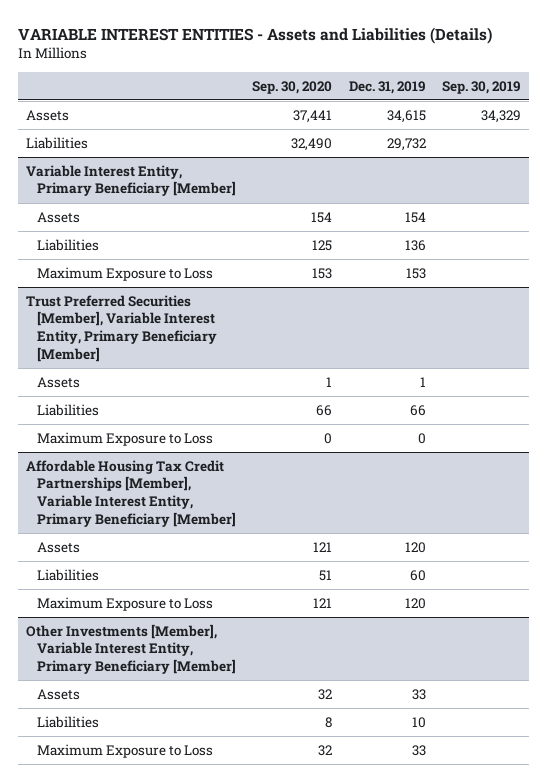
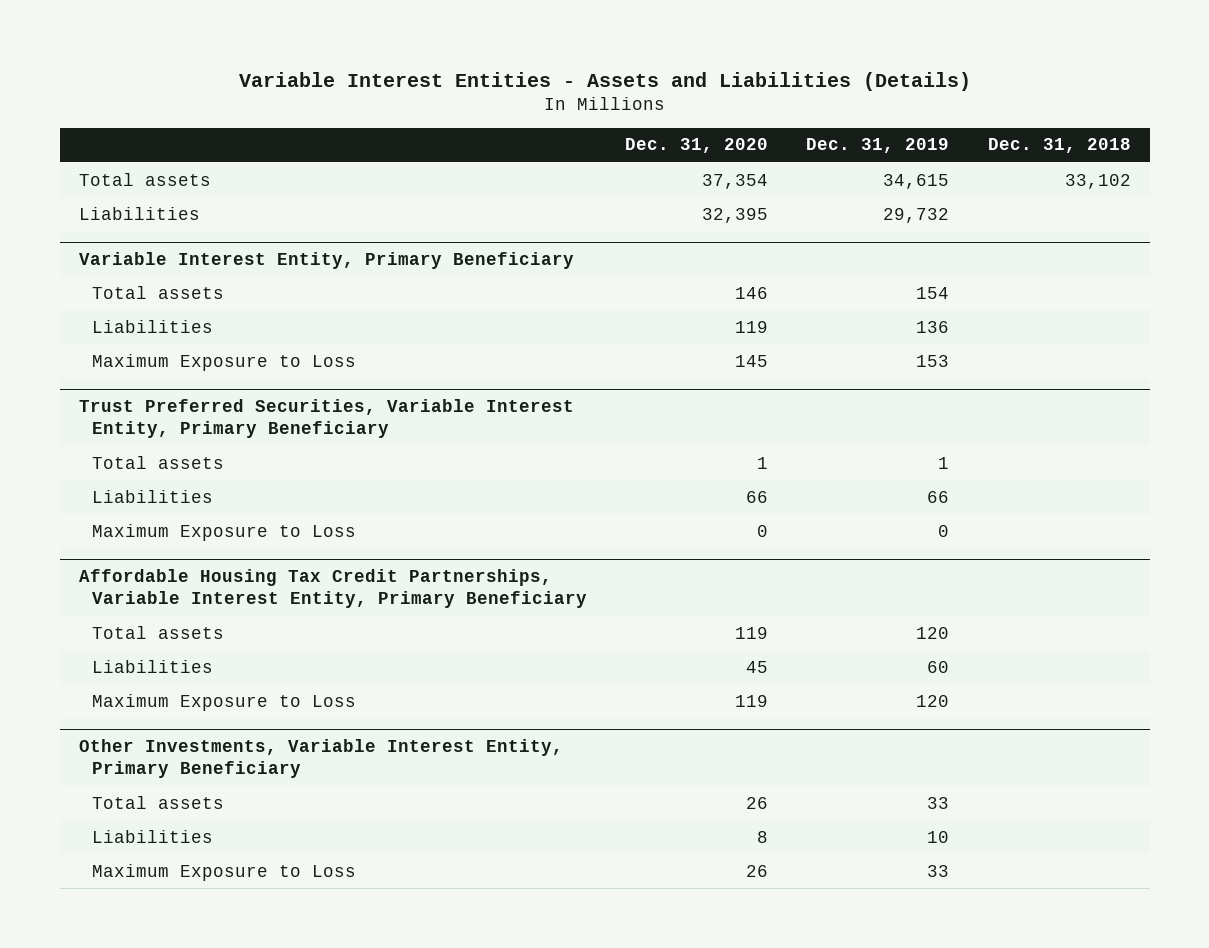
- VARIABLE INTEREST ENTITIES - Assets and Liabilities (Details)
+ Variable Interest Entities - Assets and Liabilities (Details)
- | Sep. 30, 2020 | Dec. 31, 2019 | Sep. 30, 2019
+ | Dec. 31, 2020 | Dec. 31, 2019 | Dec. 31, 2018
- Assets | 37,441 | 34,615 | 34,329
+ Total assets | 37,354 | 34,615 | 33,102
- Variable Interest Entity, Primary Beneficiary [Member]
- Assets | 154 | 154 |
+ Variable Interest Entity, Primary Beneficiary
+ Total assets | 146 | 154 |
- Trust Preferred Securities [Member], Variable Interest Entity, Primary Beneficiary [Member]
- Assets | 1 | 1 |
+ Trust Preferred Securities, Variable Interest Entity, Primary Beneficiary
+ Total assets | 1 | 1 |
- Affordable Housing Tax Credit Partnerships [Member], Variable Interest Entity, Primary Beneficiary [Member]
- Assets | 121 | 120 |
+ Affordable Housing Tax Credit Partnerships, Variable Interest Entity, Primary Beneficiary
+ Total assets | 119 | 120 |
- Other Investments [Member], Variable Interest Entity, Primary Beneficiary [Member]
- Assets | 32 | 33 |
+ Other Investments, Variable Interest Entity, Primary Beneficiary
+ Total assets | 26 | 33 |

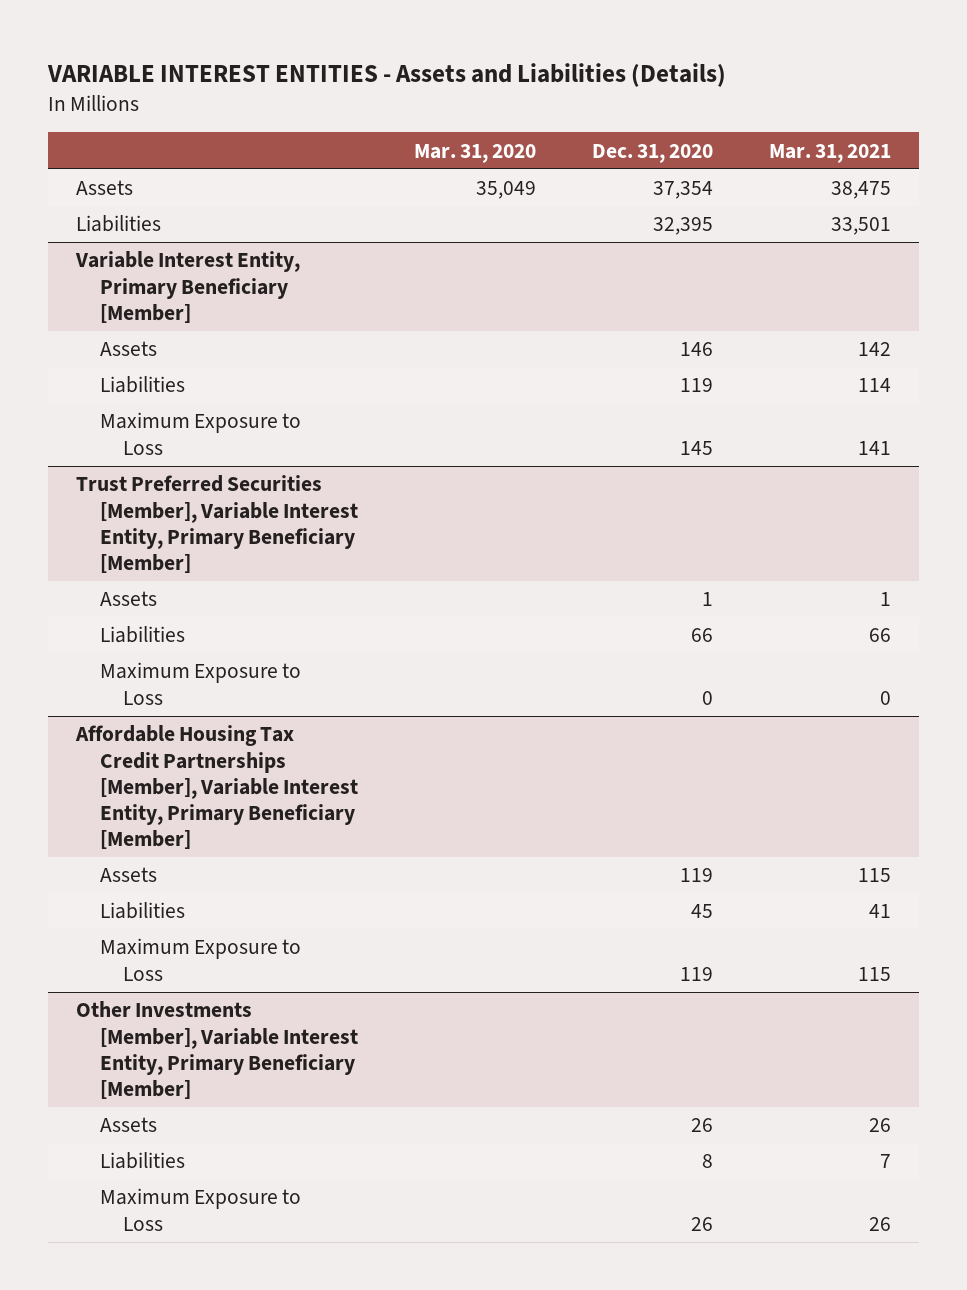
- Variable Interest Entities - Assets and Liabilities (Details)
+ VARIABLE INTEREST ENTITIES - Assets and Liabilities (Details)
- | Dec. 31, 2020 | Dec. 31, 2019 | Dec. 31, 2018
+ | Mar. 31, 2020 | Dec. 31, 2020 | Mar. 31, 2021
- Total assets | 37,354 | 34,615 | 33,102
+ Assets | 35,049 | 37,354 | 38,475
- Variable Interest Entity, Primary Beneficiary
- Total assets | 146 | 154 |
+ Variable Interest Entity, Primary Beneficiary [Member]
+ Assets | | 146 | 142
- Trust Preferred Securities, Variable Interest Entity, Primary Beneficiary
- Total assets | 1 | 1 |
+ Trust Preferred Securities [Member], Variable Interest Entity, Primary Beneficiary [Member]
+ Assets | | 1 | 1
- Affordable Housing Tax Credit Partnerships, Variable Interest Entity, Primary Beneficiary
- Total assets | 119 | 120 |
+ Affordable Housing Tax Credit Partnerships [Member], Variable Interest Entity, Primary Beneficiary [Member]
+ Assets | | 119 | 115
- Other Investments, Variable Interest Entity, Primary Beneficiary
- Total assets | 26 | 33 |
+ Other Investments [Member], Variable Interest Entity, Primary Beneficiary [Member]
+ Assets | | 26 | 26

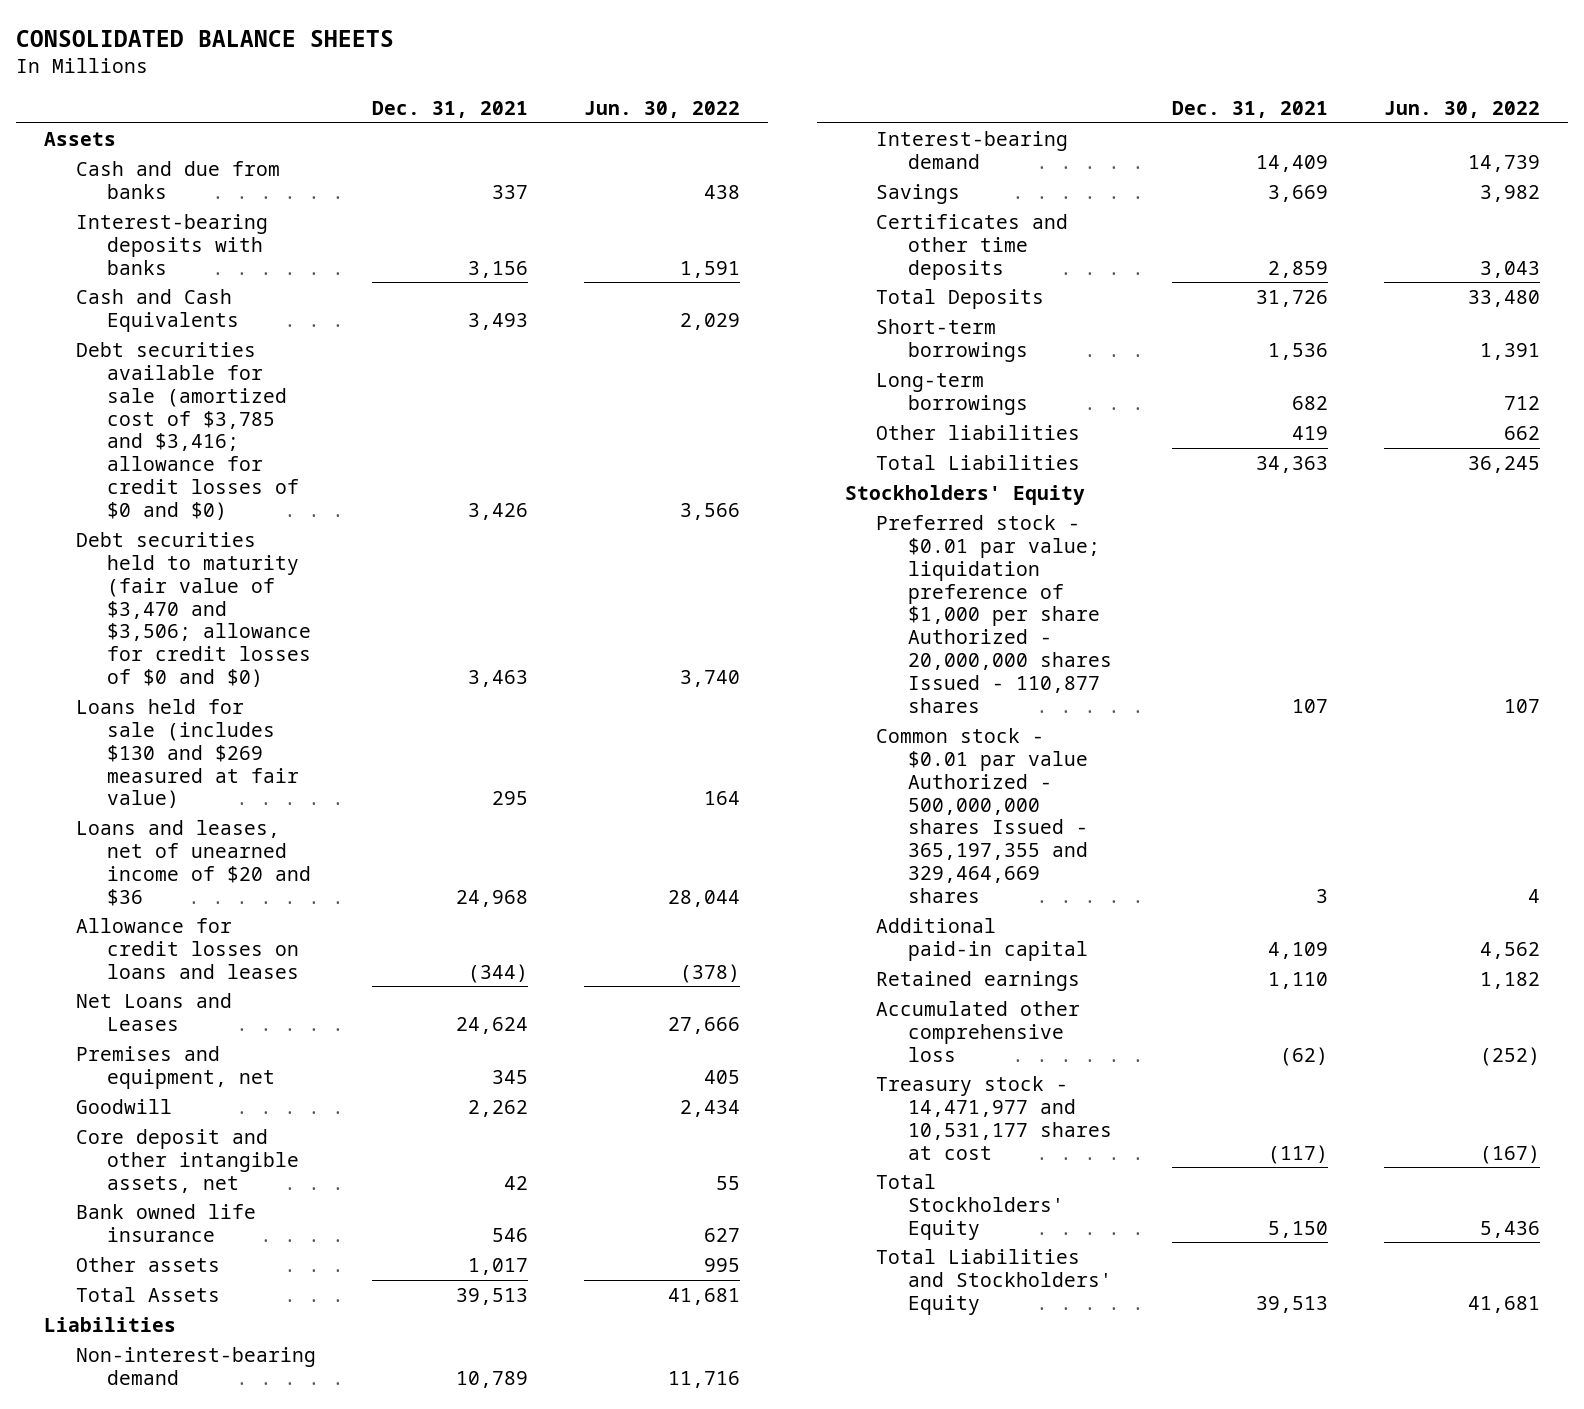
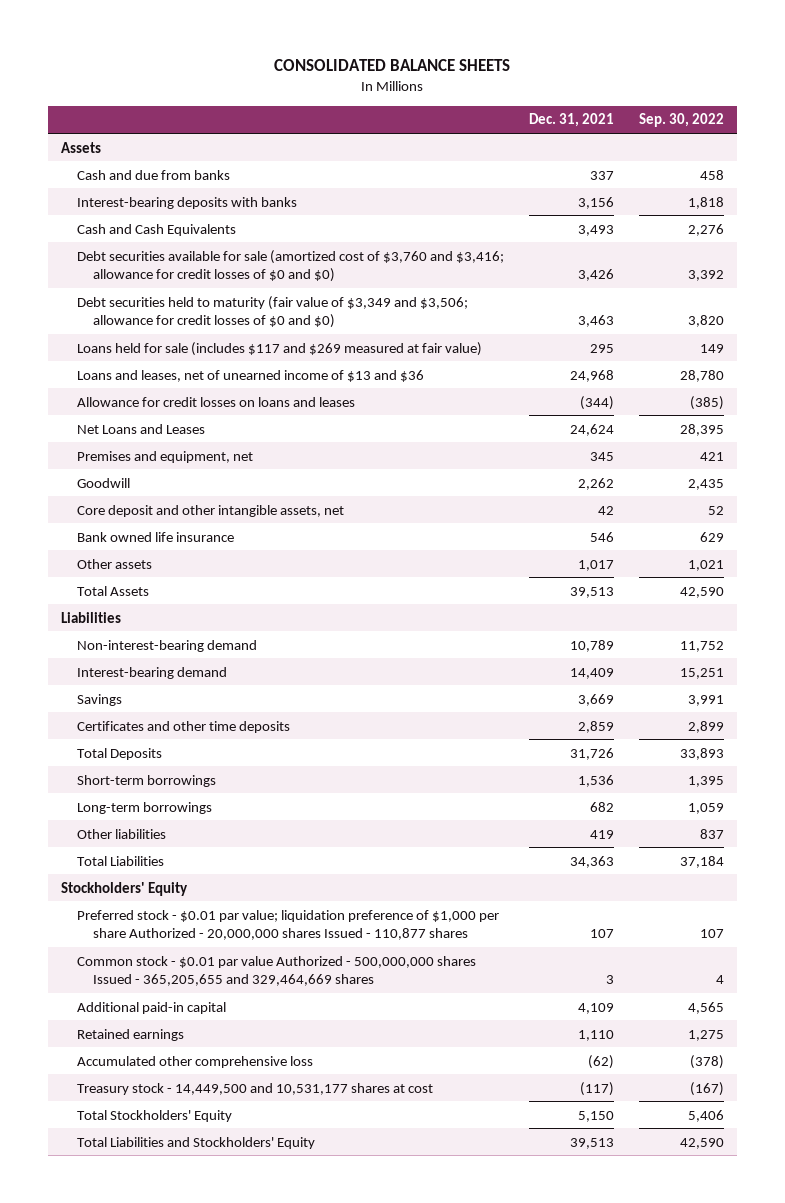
- | Dec. 31, 2021 | Jun. 30, 2022
+ | Dec. 31, 2021 | Sep. 30, 2022
- Debt securities available for sale (amortized cost of $3,785 and $3,416; allowance for credit losses of $0 and $0) | 3,426 | 3,566
- Debt securities held to maturity (fair value of $3,470 and $3,506; allowance for credit losses of $0 and $0) | 3,463 | 3,740
- Loans held for sale (includes $130 and $269 measured at fair value) | 295 | 164
- Loans and leases, net of unearned income of $20 and $36 | 24,968 | 28,044
+ Debt securities available for sale (amortized cost of $3,760 and $3,416; allowance for credit losses of $0 and $0) | 3,426 | 3,392
+ Debt securities held to maturity (fair value of $3,349 and $3,506; allowance for credit losses of $0 and $0) | 3,463 | 3,820
+ Loans held for sale (includes $117 and $269 measured at fair value) | 295 | 149
+ Loans and leases, net of unearned income of $13 and $36 | 24,968 | 28,780
- Common stock - $0.01 par value Authorized - 500,000,000 shares Issued - 365,197,355 and 329,464,669 shares | 3 | 4
+ Common stock - $0.01 par value Authorized - 500,000,000 shares Issued - 365,205,655 and 329,464,669 shares | 3 | 4
- Treasury stock - 14,471,977 and 10,531,177 shares at cost | (117) | (167)
+ Treasury stock - 14,449,500 and 10,531,177 shares at cost | (117) | (167)

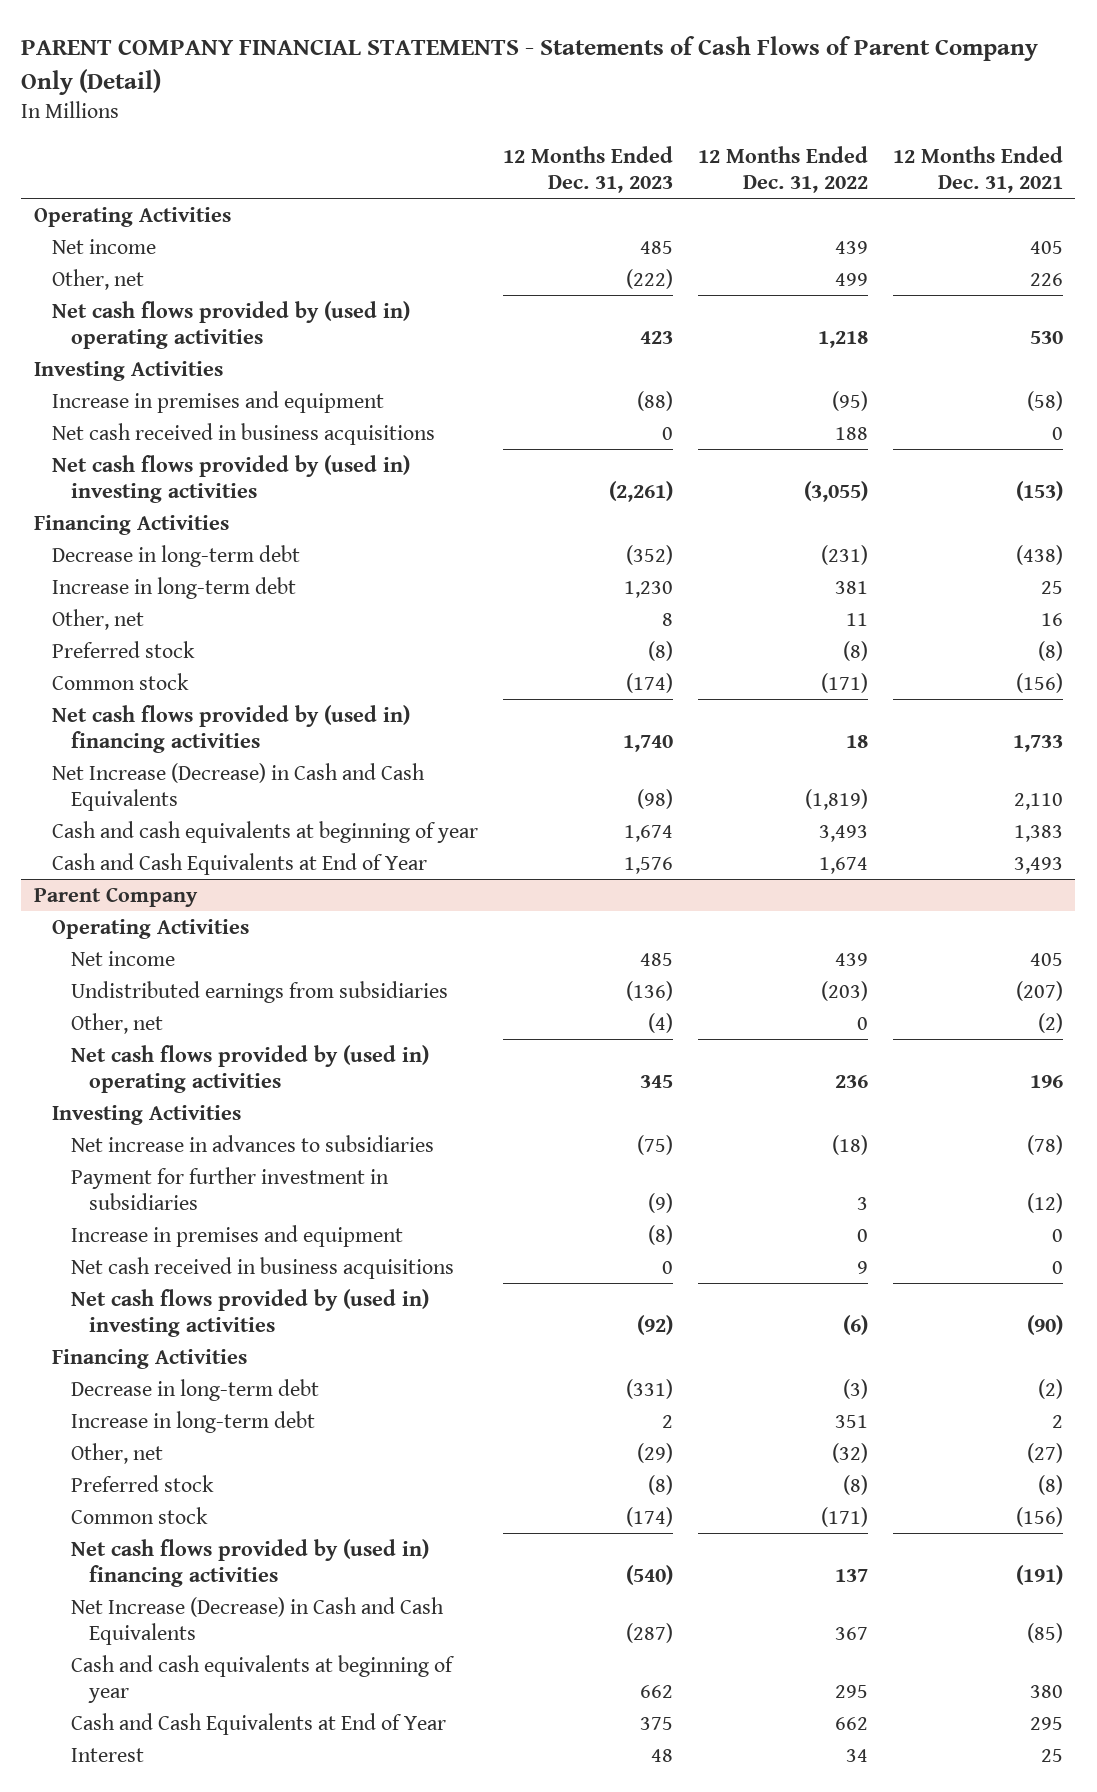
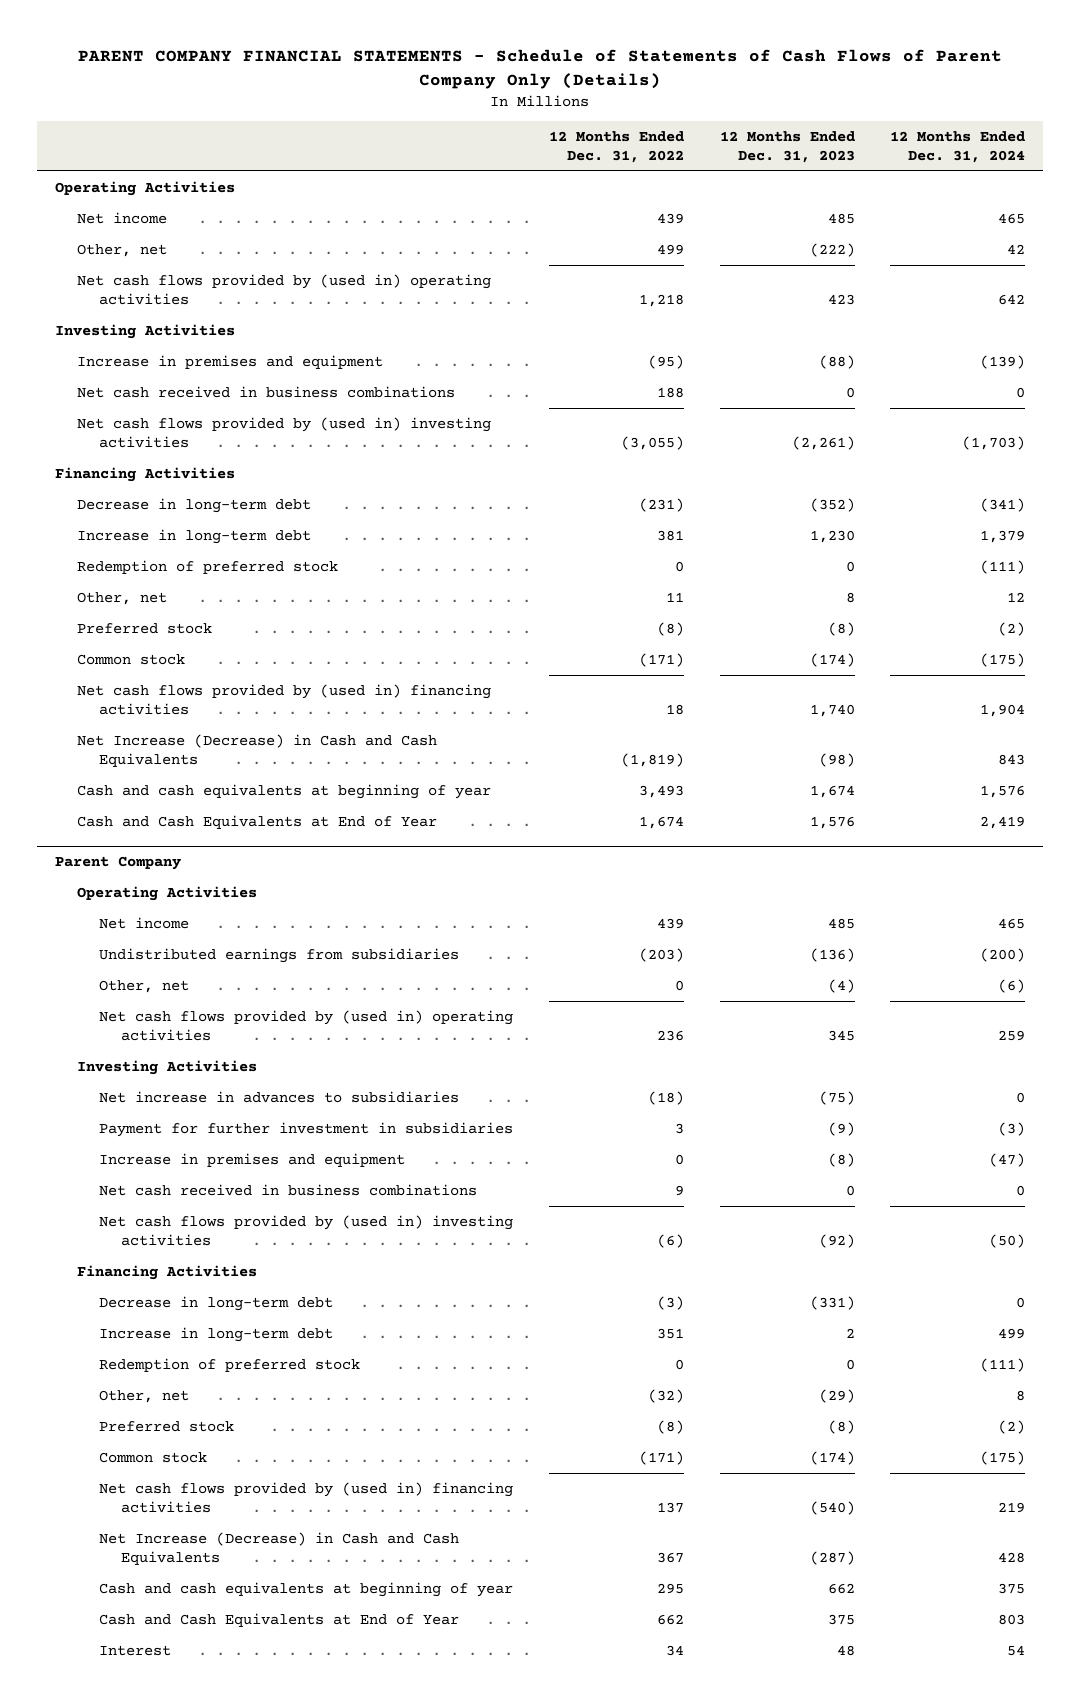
- PARENT COMPANY FINANCIAL STATEMENTS - Statements of Cash Flows of Parent Company Only (Detail)
+ PARENT COMPANY FINANCIAL STATEMENTS - Schedule of Statements of Cash Flows of Parent Company Only (Details)
- | 12 Months Ended Dec. 31, 2023 | 12 Months Ended Dec. 31, 2022 | 12 Months Ended Dec. 31, 2021
+ | 12 Months Ended Dec. 31, 2022 | 12 Months Ended Dec. 31, 2023 | 12 Months Ended Dec. 31, 2024
- Net cash received in business acquisitions | 0 | 188 | 0
+ Net cash received in business combinations | 188 | 0 | 0
+ Redemption of preferred stock | 0 | 0 | (111)
@ Parent Company
- Net cash received in business acquisitions | 0 | 9 | 0
+ Net cash received in business combinations | 9 | 0 | 0
+ Redemption of preferred stock | 0 | 0 | (111)

